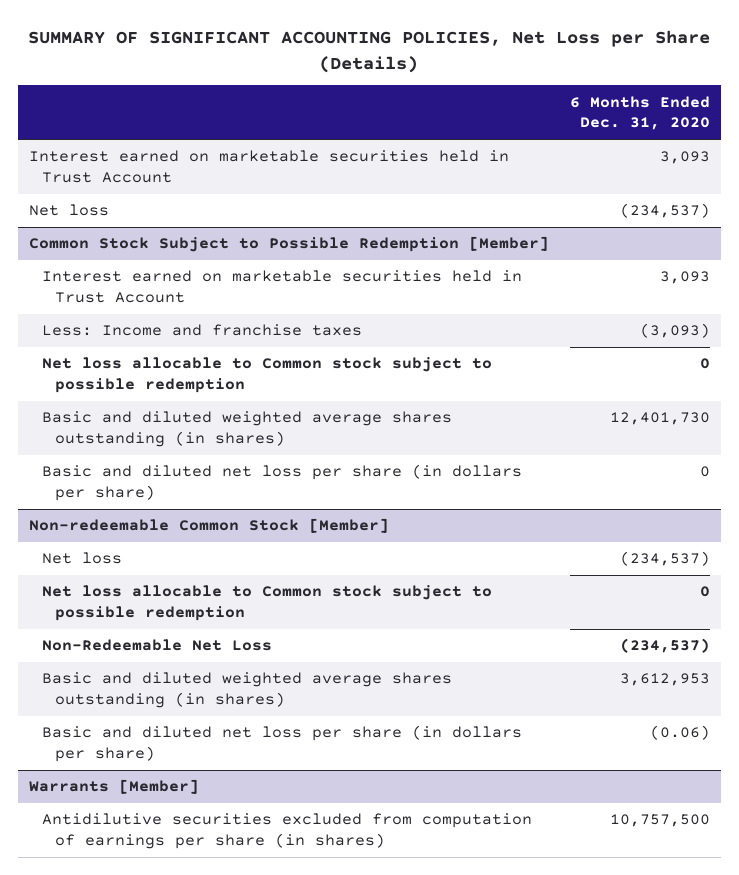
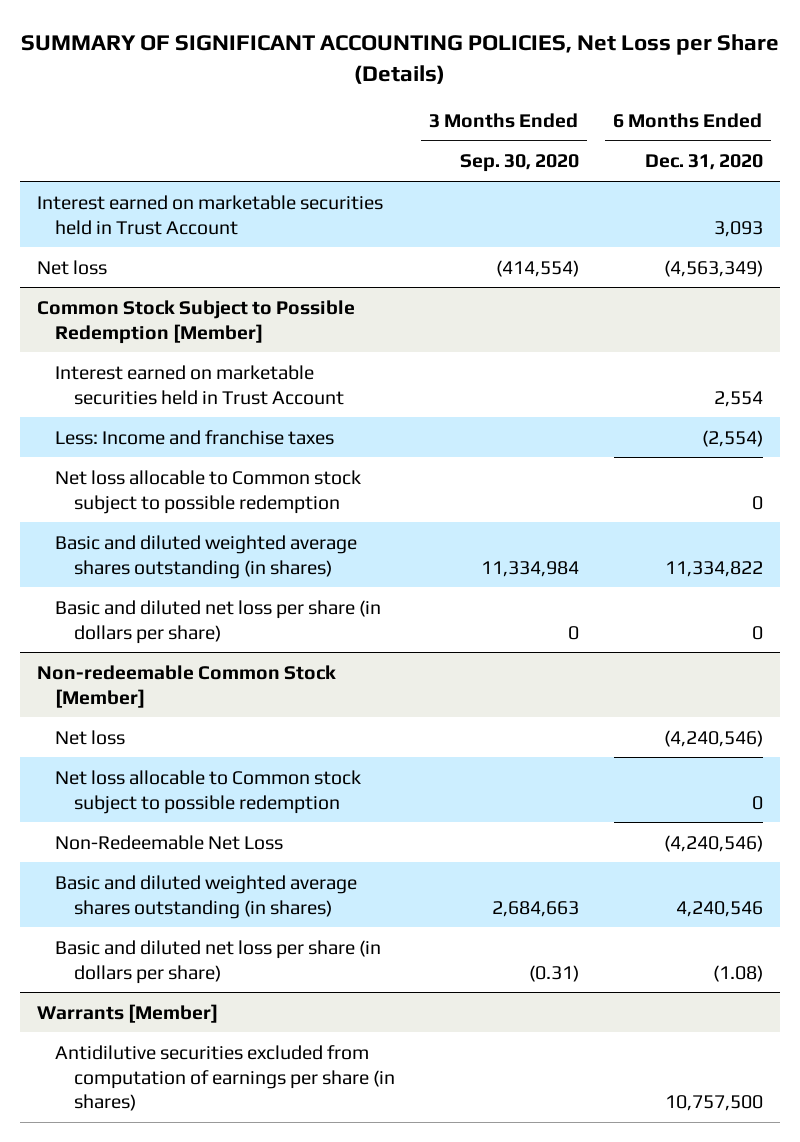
- | 6 Months Ended Dec. 31, 2020
+ | 3 Months Ended Sep. 30, 2020 | 6 Months Ended Dec. 31, 2020
- Net loss | (234,537)
+ Net loss | (414,554) | (4,563,349)
@ Common Stock Subject to Possible Redemption [Member]
- Interest earned on marketable securities held in Trust Account | 3,093
- Less: Income and franchise taxes | (3,093)
+ Interest earned on marketable securities held in Trust Account | | 2,554
+ Less: Income and franchise taxes | | (2,554)
- Basic and diluted weighted average shares outstanding (in shares) | 12,401,730
+ Basic and diluted weighted average shares outstanding (in shares) | 11,334,984 | 11,334,822
@ Non-redeemable Common Stock [Member]
- Net loss | (234,537)
+ Net loss | | (4,240,546)
- Non-Redeemable Net Loss | (234,537)
- Basic and diluted weighted average shares outstanding (in shares) | 3,612,953
- Basic and diluted net loss per share (in dollars per share) | (0.06)
+ Non-Redeemable Net Loss | | (4,240,546)
+ Basic and diluted weighted average shares outstanding (in shares) | 2,684,663 | 4,240,546
+ Basic and diluted net loss per share (in dollars per share) | (0.31) | (1.08)

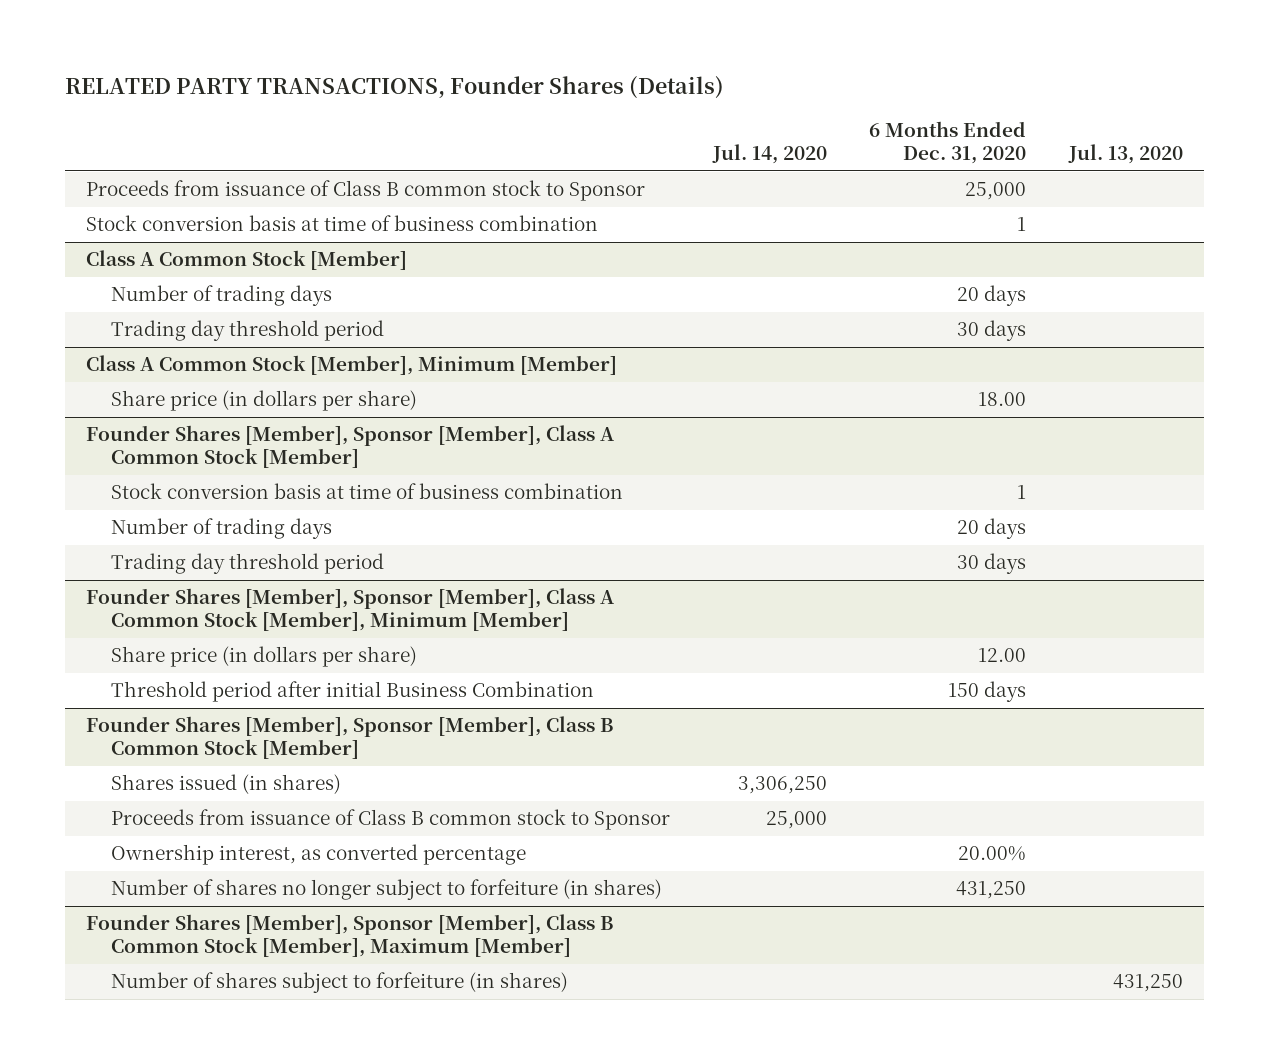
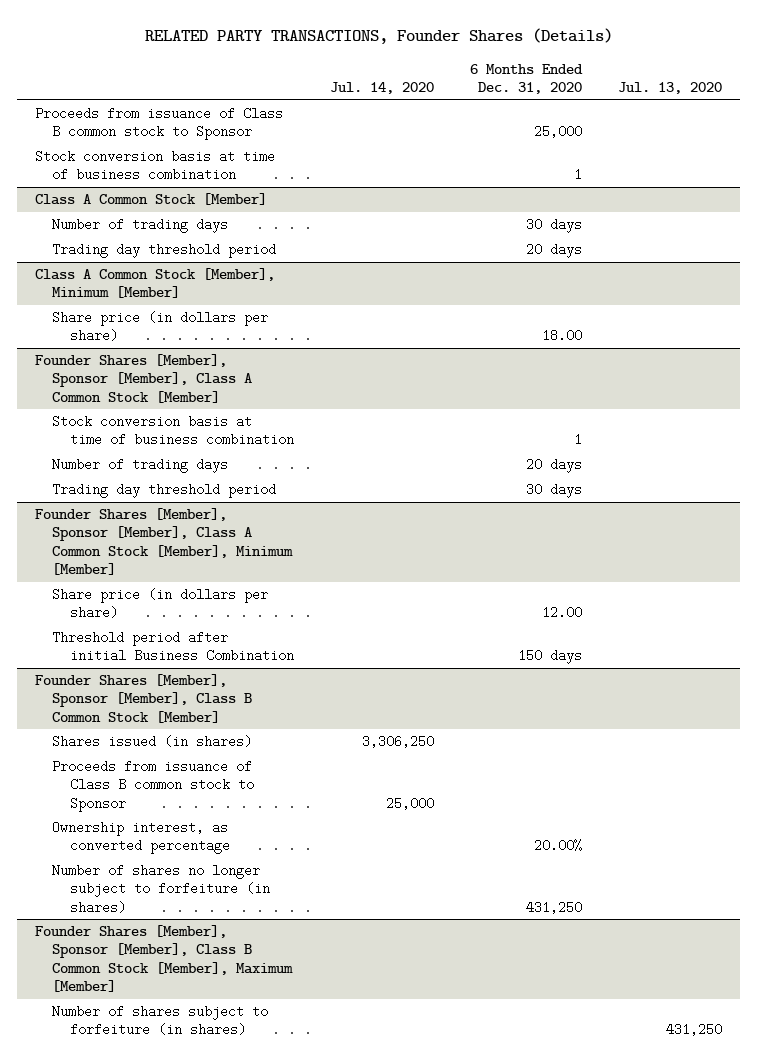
@ Class A Common Stock [Member]
- Number of trading days | | 20 days |
- Trading day threshold period | | 30 days |
+ Number of trading days | | 30 days |
+ Trading day threshold period | | 20 days |

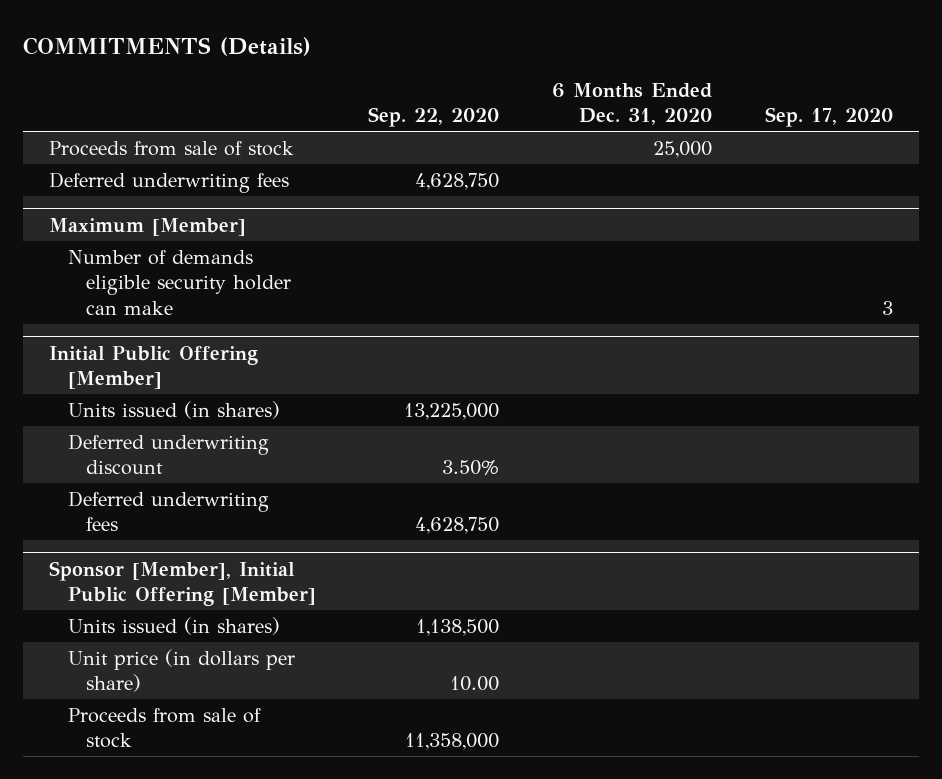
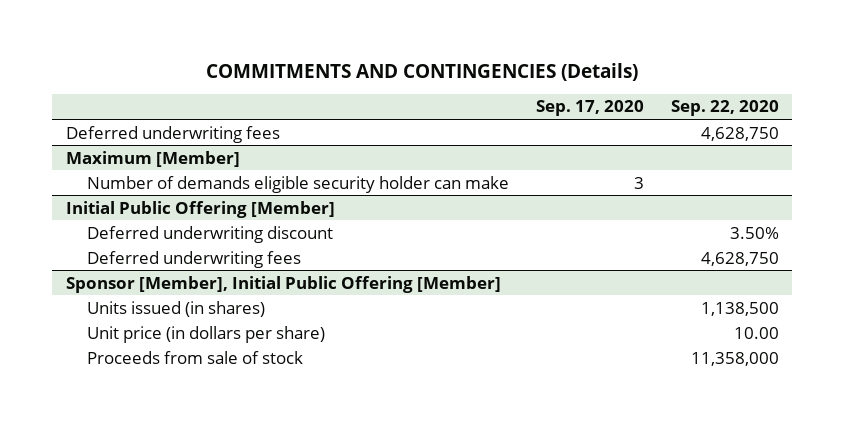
- COMMITMENTS (Details)
+ COMMITMENTS AND CONTINGENCIES (Details)
- | Sep. 22, 2020 | 6 Months Ended Dec. 31, 2020 | Sep. 17, 2020
+ | Sep. 17, 2020 | Sep. 22, 2020
- Proceeds from sale of stock | | 25,000 |
@ Initial Public Offering [Member]
- Units issued (in shares) | 13,225,000 | |

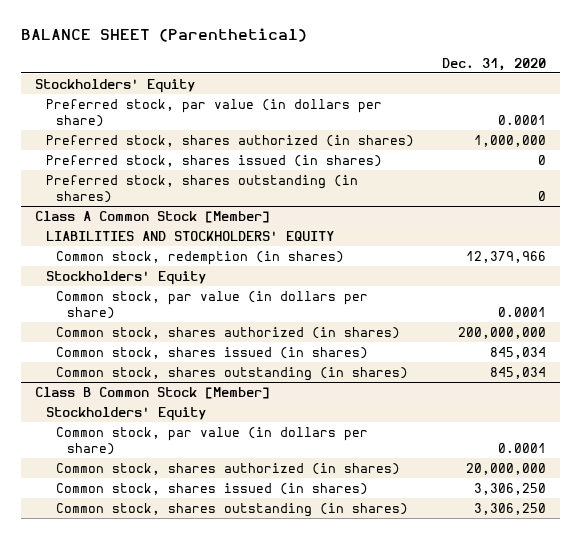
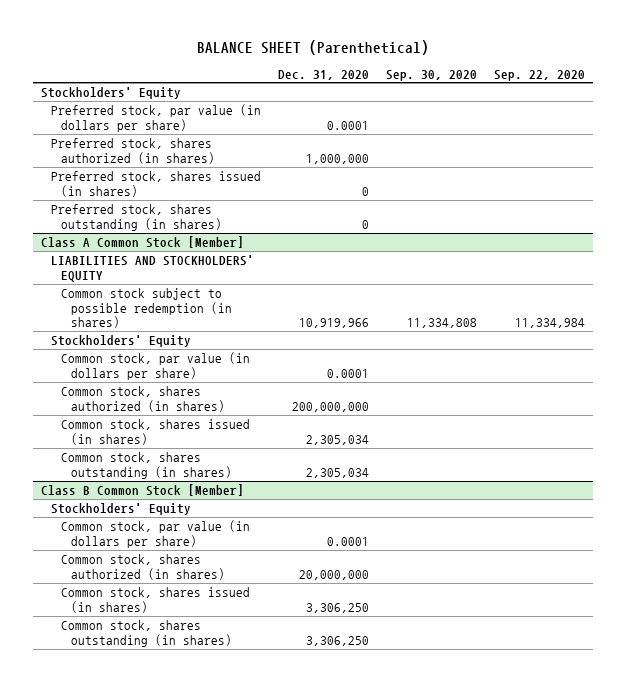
- | Dec. 31, 2020
+ | Dec. 31, 2020 | Sep. 30, 2020 | Sep. 22, 2020
@ Class A Common Stock [Member]
- Common stock, redemption (in shares) | 12,379,966
+ Common stock subject to possible redemption (in shares) | 10,919,966 | 11,334,808 | 11,334,984
- Common stock, shares issued (in shares) | 845,034
- Common stock, shares outstanding (in shares) | 845,034
+ Common stock, shares issued (in shares) | 2,305,034 | |
+ Common stock, shares outstanding (in shares) | 2,305,034 | |

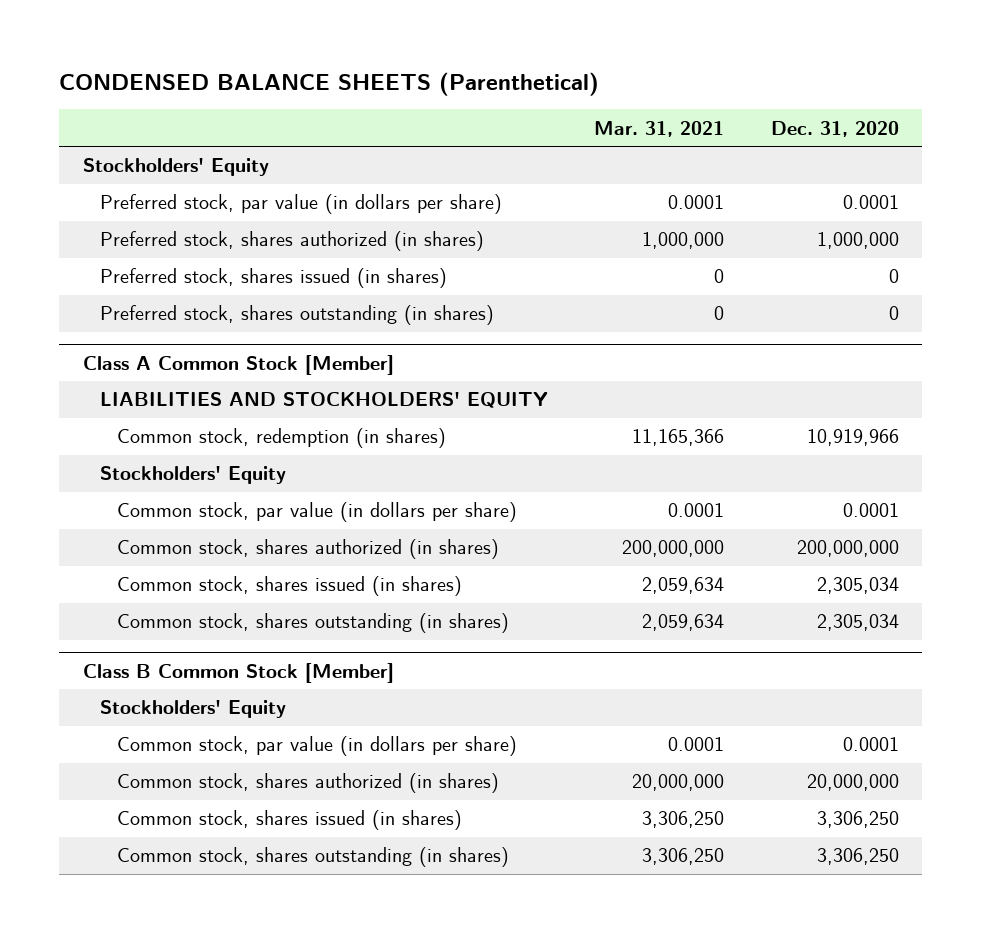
- BALANCE SHEET (Parenthetical)
+ CONDENSED BALANCE SHEETS (Parenthetical)
- | Dec. 31, 2020 | Sep. 30, 2020 | Sep. 22, 2020
+ | Mar. 31, 2021 | Dec. 31, 2020
@ Class A Common Stock [Member]
- Common stock subject to possible redemption (in shares) | 10,919,966 | 11,334,808 | 11,334,984
+ Common stock, redemption (in shares) | 11,165,366 | 10,919,966

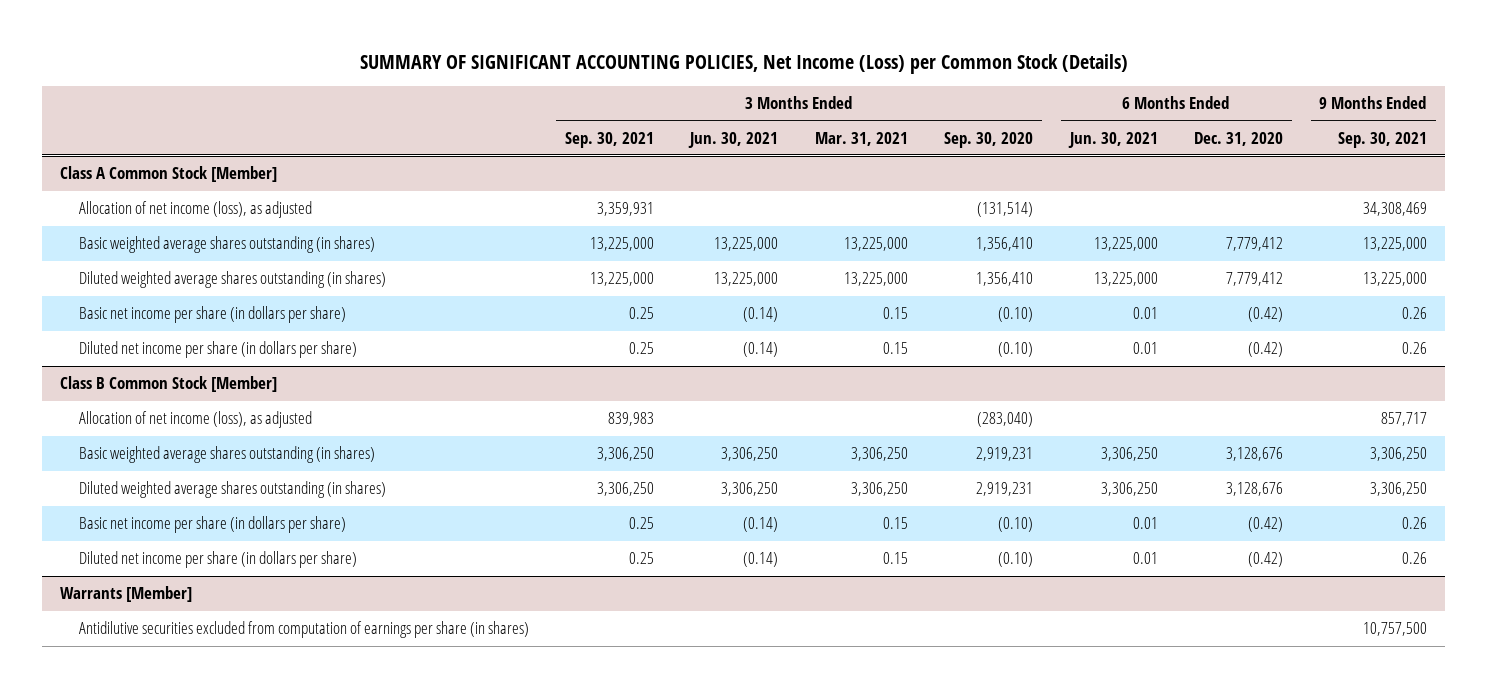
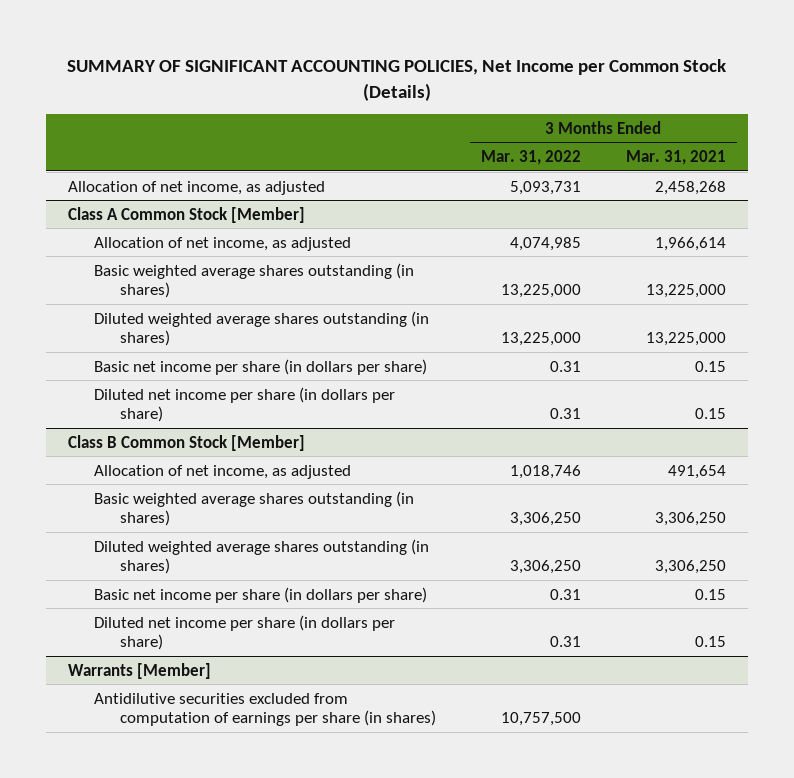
- SUMMARY OF SIGNIFICANT ACCOUNTING POLICIES, Net Income (Loss) per Common Stock (Details)
+ SUMMARY OF SIGNIFICANT ACCOUNTING POLICIES, Net Income per Common Stock (Details)
- | 3 Months Ended Sep. 30, 2021 | 3 Months Ended Jun. 30, 2021 | 3 Months Ended Mar. 31, 2021 | 3 Months Ended Sep. 30, 2020 | 6 Months Ended Jun. 30, 2021 | 6 Months Ended Dec. 31, 2020 | 9 Months Ended Sep. 30, 2021
+ | 3 Months Ended Mar. 31, 2022 | 3 Months Ended Mar. 31, 2021
+ Allocation of net income, as adjusted | 5,093,731 | 2,458,268
@ Class A Common Stock [Member]
- Allocation of net income (loss), as adjusted | 3,359,931 | | | (131,514) | | | 34,308,469
+ Allocation of net income, as adjusted | 4,074,985 | 1,966,614
@ Class B Common Stock [Member]
- Allocation of net income (loss), as adjusted | 839,983 | | | (283,040) | | | 857,717
+ Allocation of net income, as adjusted | 1,018,746 | 491,654

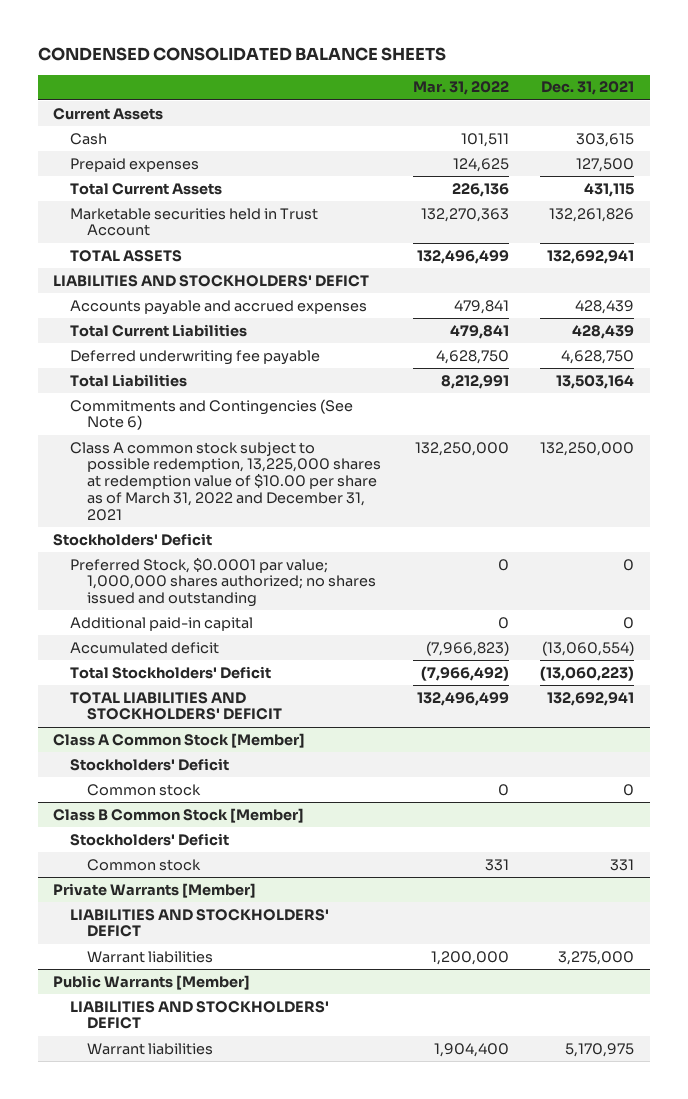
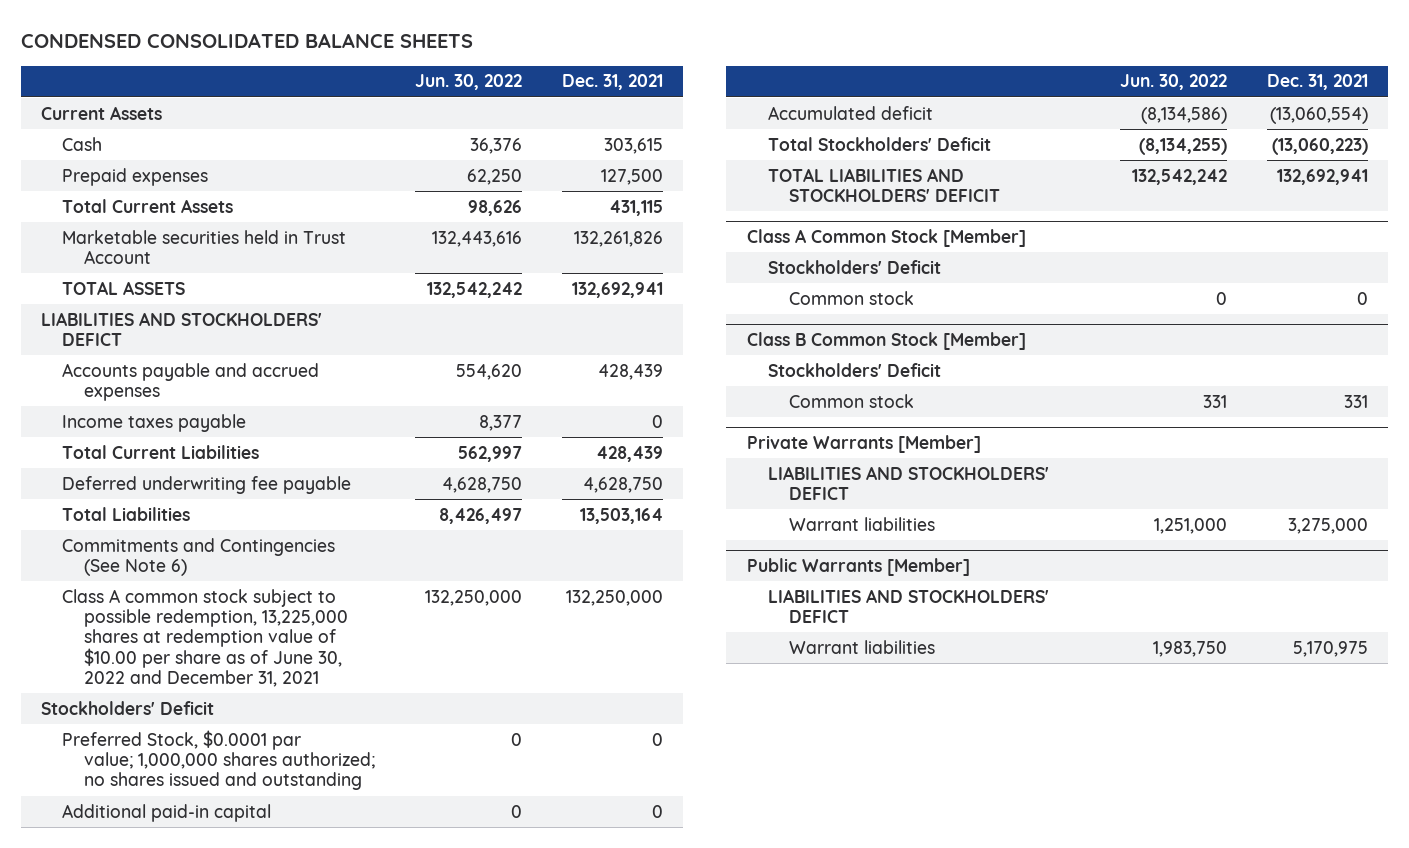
- | Mar. 31, 2022 | Dec. 31, 2021
+ | Jun. 30, 2022 | Dec. 31, 2021
+ Income taxes payable | 8,377 | 0
- Class A common stock subject to possible redemption, 13,225,000 shares at redemption value of $10.00 per share as of March 31, 2022 and December 31, 2021 | 132,250,000 | 132,250,000
+ Class A common stock subject to possible redemption, 13,225,000 shares at redemption value of $10.00 per share as of June 30, 2022 and December 31, 2021 | 132,250,000 | 132,250,000

